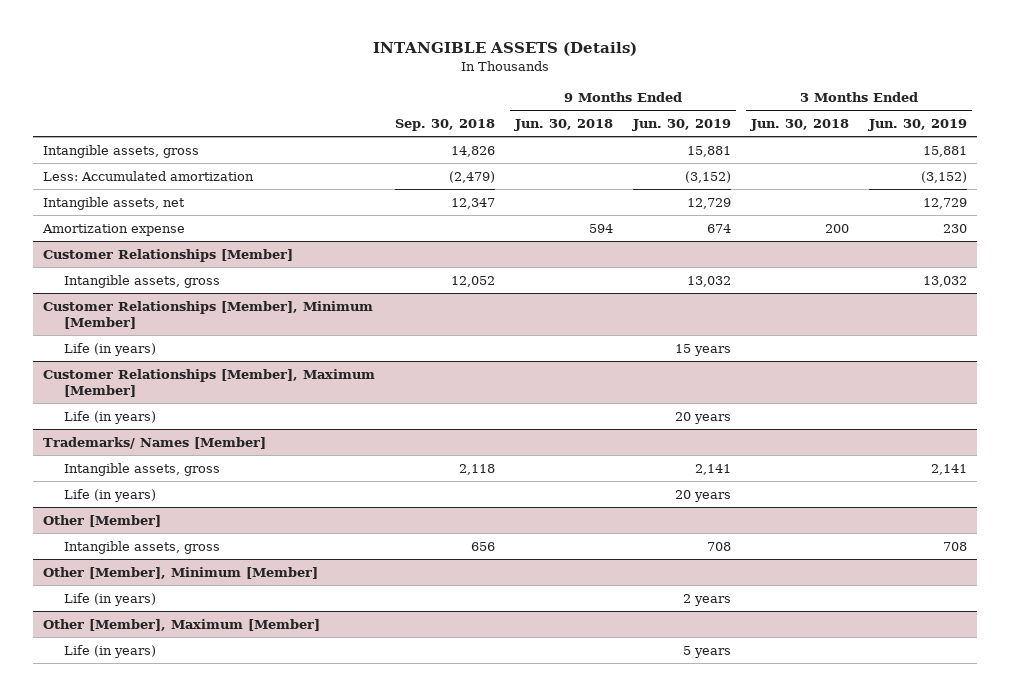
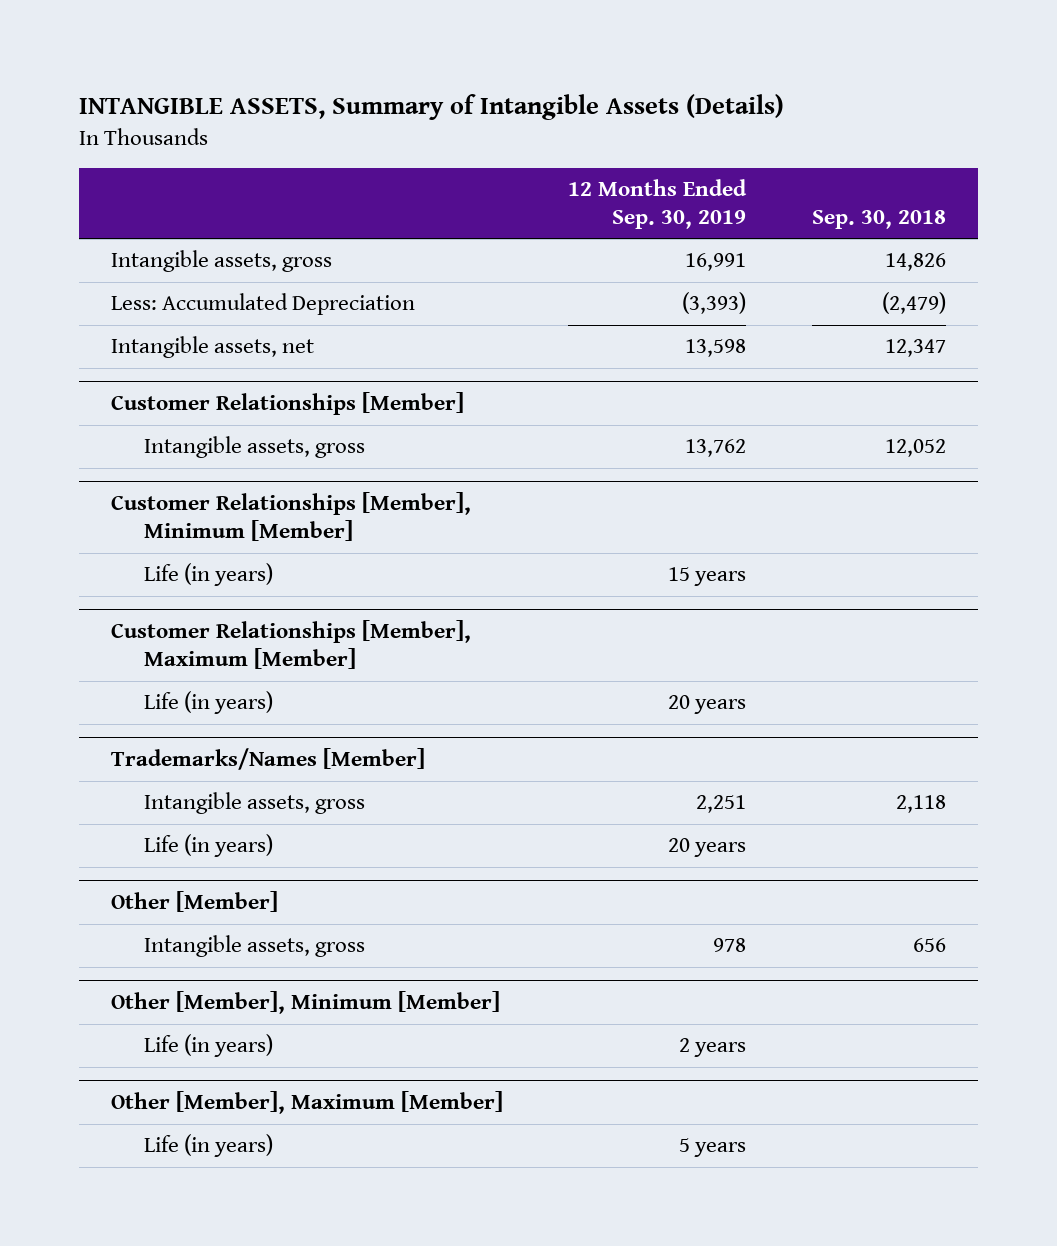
- INTANGIBLE ASSETS (Details)
+ INTANGIBLE ASSETS, Summary of Intangible Assets (Details)
- | Sep. 30, 2018 | 9 Months Ended Jun. 30, 2018 | 9 Months Ended Jun. 30, 2019 | 3 Months Ended Jun. 30, 2018 | 3 Months Ended Jun. 30, 2019
+ | 12 Months Ended Sep. 30, 2019 | Sep. 30, 2018
- Less: Accumulated amortization | (2,479) | | (3,152) | | (3,152)
+ Less: Accumulated Depreciation | (3,393) | (2,479)
- Amortization expense | | 594 | 674 | 200 | 230
- Trademarks/ Names [Member]
+ Trademarks/Names [Member]

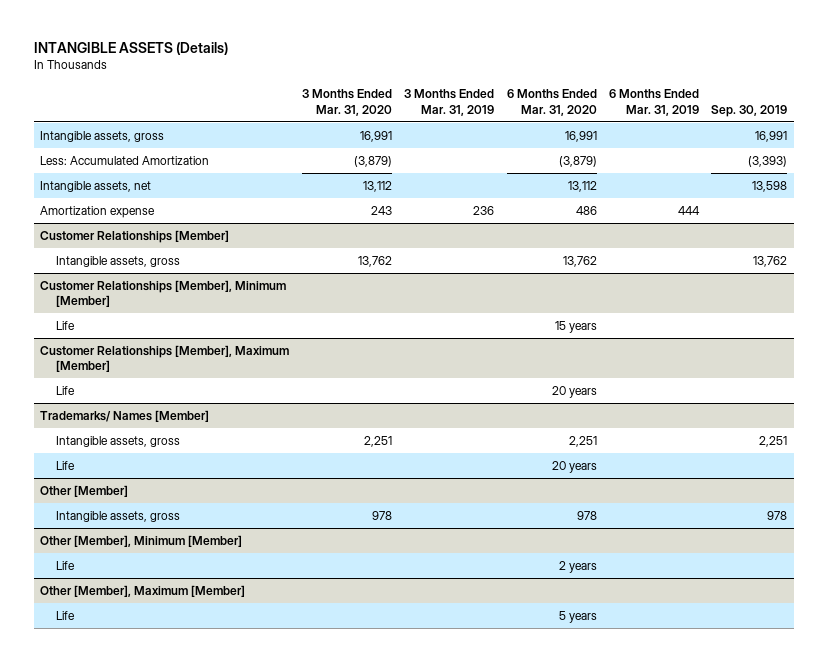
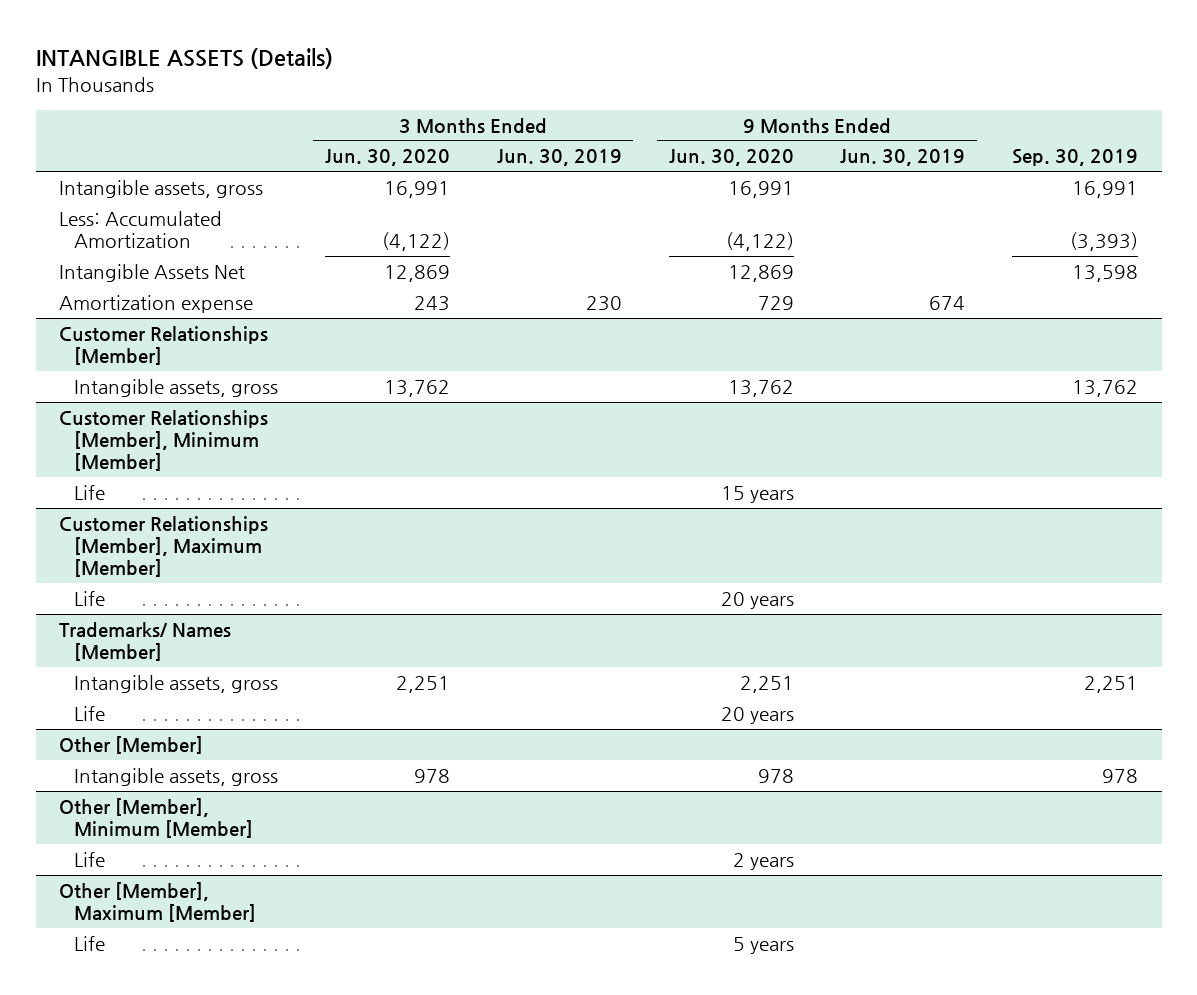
- | 3 Months Ended Mar. 31, 2020 | 3 Months Ended Mar. 31, 2019 | 6 Months Ended Mar. 31, 2020 | 6 Months Ended Mar. 31, 2019 | Sep. 30, 2019
+ | 3 Months Ended Jun. 30, 2020 | 3 Months Ended Jun. 30, 2019 | 9 Months Ended Jun. 30, 2020 | 9 Months Ended Jun. 30, 2019 | Sep. 30, 2019
- Intangible assets, net | 13,112 | | 13,112 | | 13,598
+ Intangible Assets Net | 12,869 | | 12,869 | | 13,598

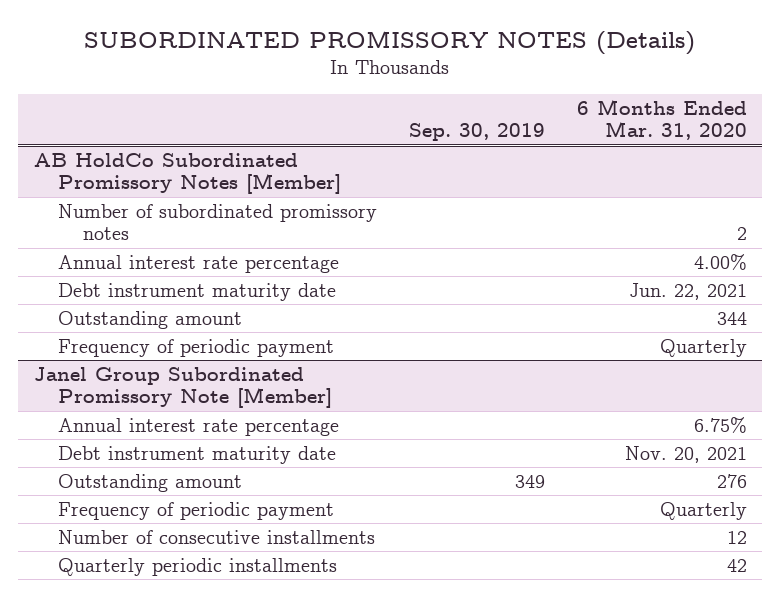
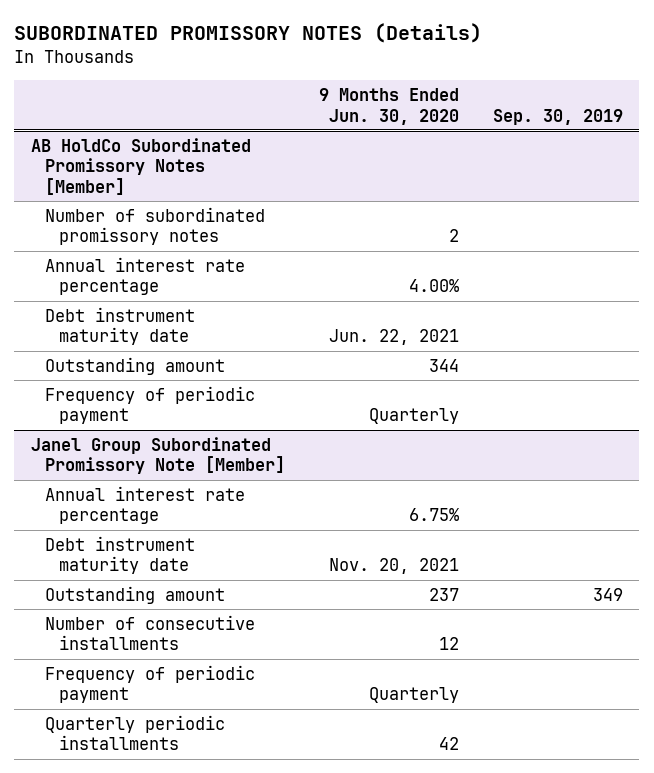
- | Sep. 30, 2019 | 6 Months Ended Mar. 31, 2020
+ | 9 Months Ended Jun. 30, 2020 | Sep. 30, 2019
@ Janel Group Subordinated Promissory Note [Member]
moved down: Frequency of periodic payment | Quarterly |

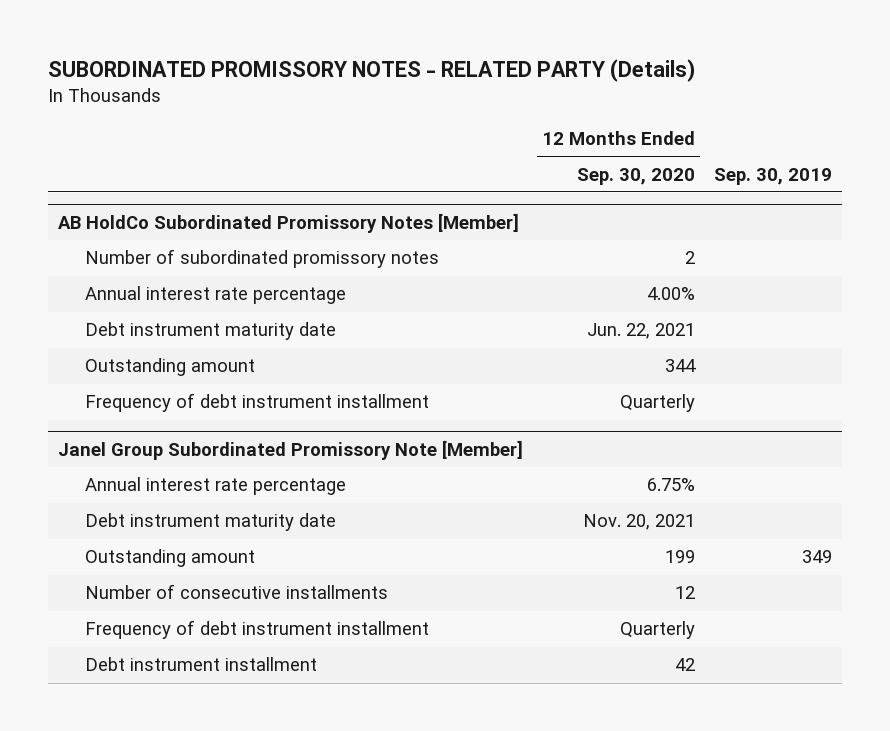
- SUBORDINATED PROMISSORY NOTES (Details)
+ SUBORDINATED PROMISSORY NOTES - RELATED PARTY (Details)
- | 9 Months Ended Jun. 30, 2020 | Sep. 30, 2019
+ | 12 Months Ended Sep. 30, 2020 | Sep. 30, 2019
@ AB HoldCo Subordinated Promissory Notes [Member]
- Frequency of periodic payment | Quarterly |
+ Frequency of debt instrument installment | Quarterly |
@ Janel Group Subordinated Promissory Note [Member]
- Frequency of periodic payment | Quarterly |
- Quarterly periodic installments | 42 |
+ Frequency of debt instrument installment | Quarterly |
+ Debt instrument installment | 42 |

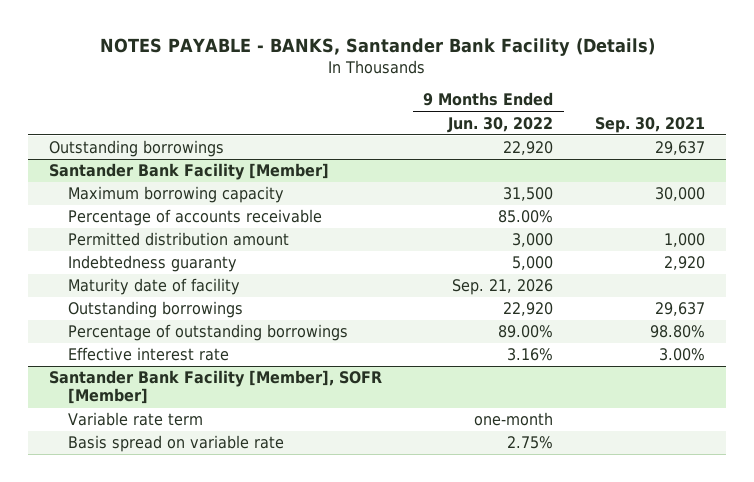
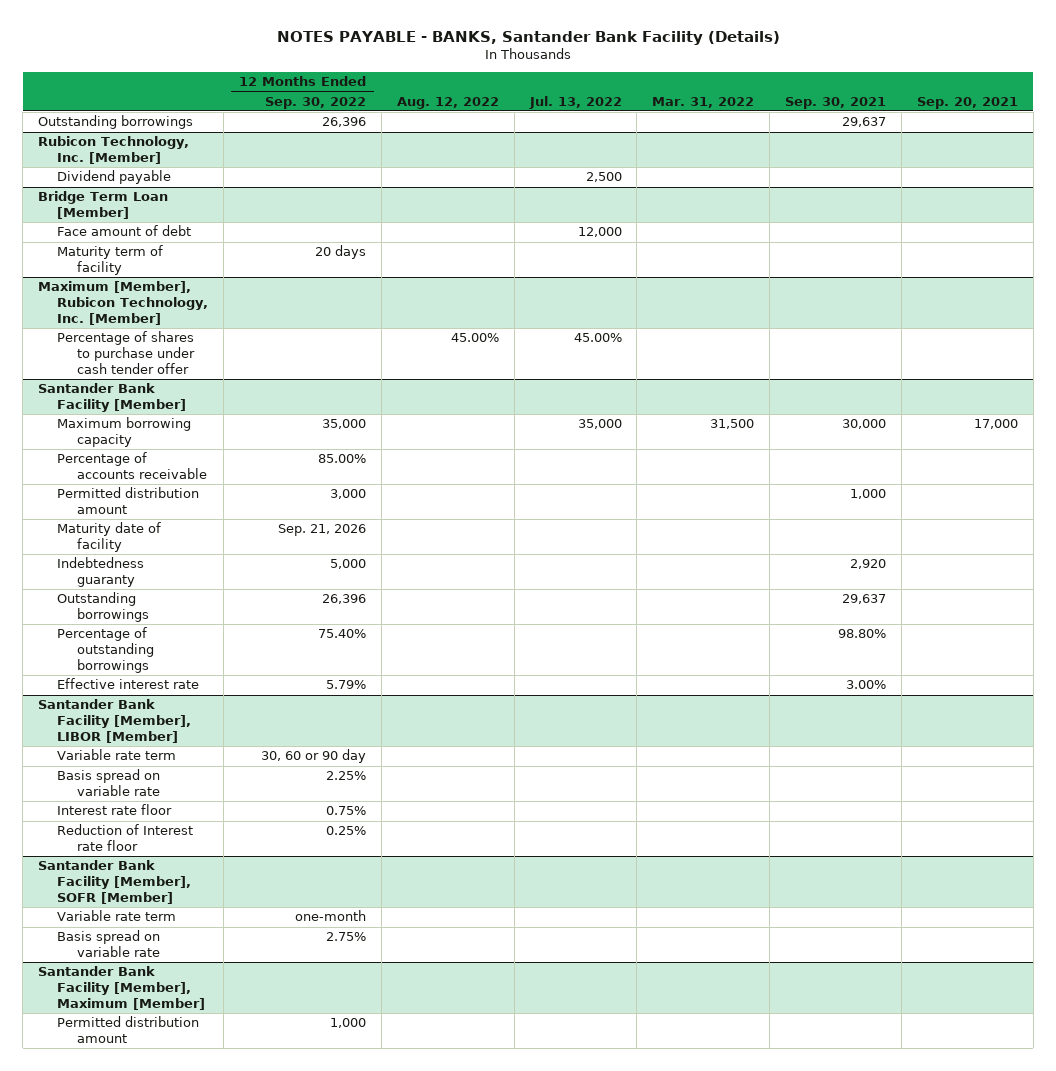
- | 9 Months Ended Jun. 30, 2022 | Sep. 30, 2021
+ | 12 Months Ended Sep. 30, 2022 | Aug. 12, 2022 | Jul. 13, 2022 | Mar. 31, 2022 | Sep. 30, 2021 | Sep. 20, 2021
+ Rubicon Technology, Inc. [Member]
+ Dividend payable | | | 2,500 | | |
+ Bridge Term Loan [Member]
+ Face amount of debt | | | 12,000 | | |
+ Maturity term of facility | 20 days | | | | |
+ Maximum [Member], Rubicon Technology, Inc. [Member]
+ Percentage of shares to purchase under cash tender offer | | 45.00% | 45.00% | | |
@ Santander Bank Facility [Member]
moved down: Indebtedness guaranty | 5,000 | | | | 2,920 |
+ Santander Bank Facility [Member], LIBOR [Member]
+ Variable rate term | 30, 60 or 90 day | | | | |
+ Basis spread on variable rate | 2.25% | | | | |
+ Interest rate floor | 0.75% | | | | |
+ Reduction of Interest rate floor | 0.25% | | | | |
+ Santander Bank Facility [Member], Maximum [Member]
+ Permitted distribution amount | 1,000 | | | | |

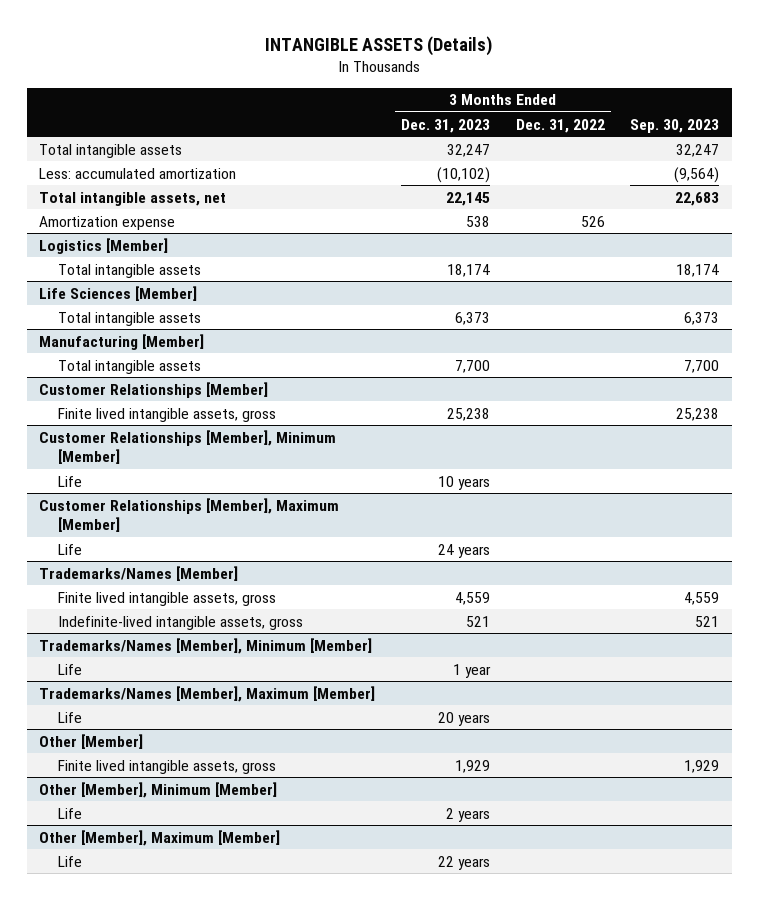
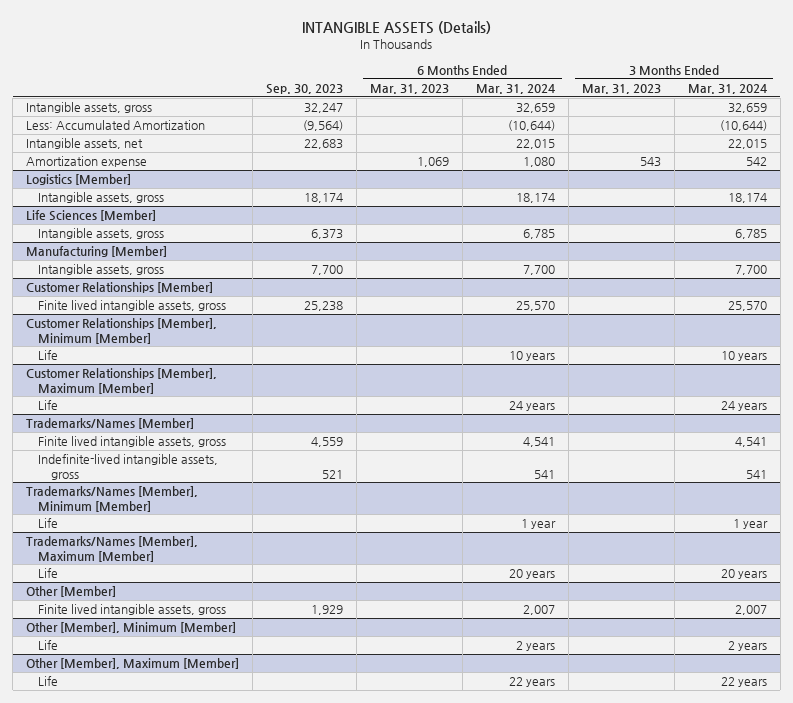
- | 3 Months Ended Dec. 31, 2023 | 3 Months Ended Dec. 31, 2022 | Sep. 30, 2023
+ | Sep. 30, 2023 | 6 Months Ended Mar. 31, 2023 | 6 Months Ended Mar. 31, 2024 | 3 Months Ended Mar. 31, 2023 | 3 Months Ended Mar. 31, 2024
- Total intangible assets | 32,247 | | 32,247
- Less: accumulated amortization | (10,102) | | (9,564)
- Total intangible assets, net | 22,145 | | 22,683
+ Intangible assets, gross | 32,247 | | 32,659 | | 32,659
+ Less: Accumulated Amortization | (9,564) | | (10,644) | | (10,644)
+ Intangible assets, net | 22,683 | | 22,015 | | 22,015
@ Logistics [Member]
- Total intangible assets | 18,174 | | 18,174
+ Intangible assets, gross | 18,174 | | 18,174 | | 18,174
@ Life Sciences [Member]
- Total intangible assets | 6,373 | | 6,373
+ Intangible assets, gross | 6,373 | | 6,785 | | 6,785
@ Manufacturing [Member]
- Total intangible assets | 7,700 | | 7,700
+ Intangible assets, gross | 7,700 | | 7,700 | | 7,700

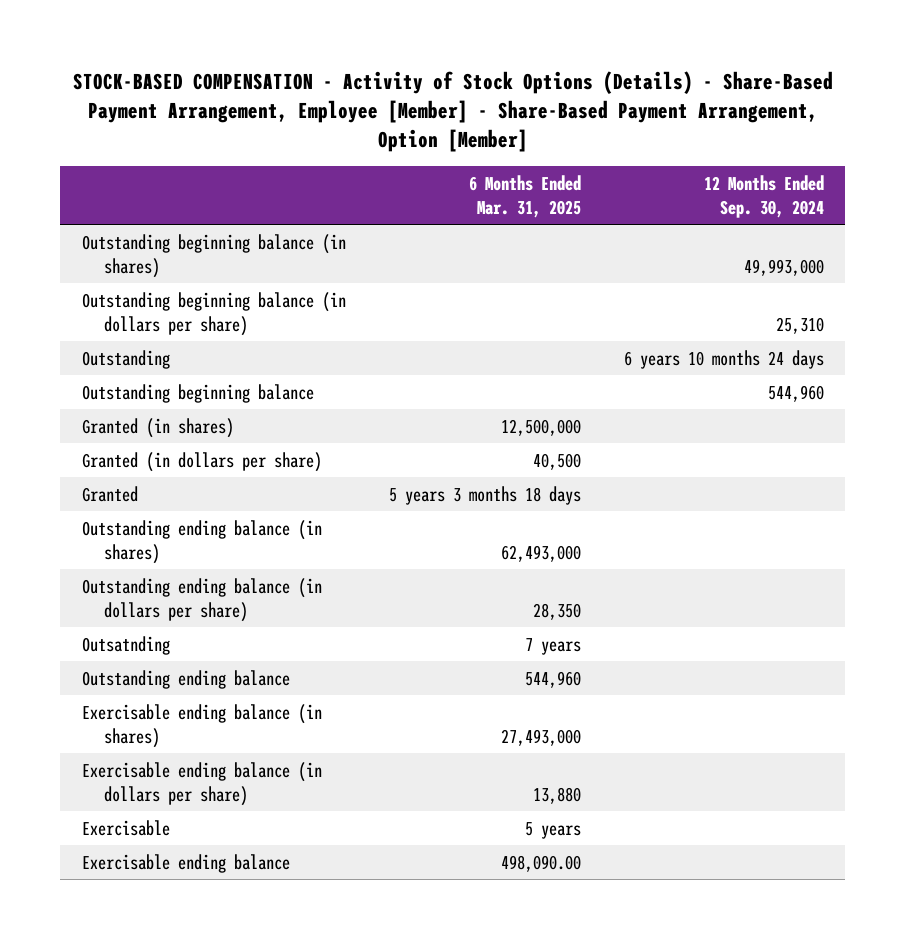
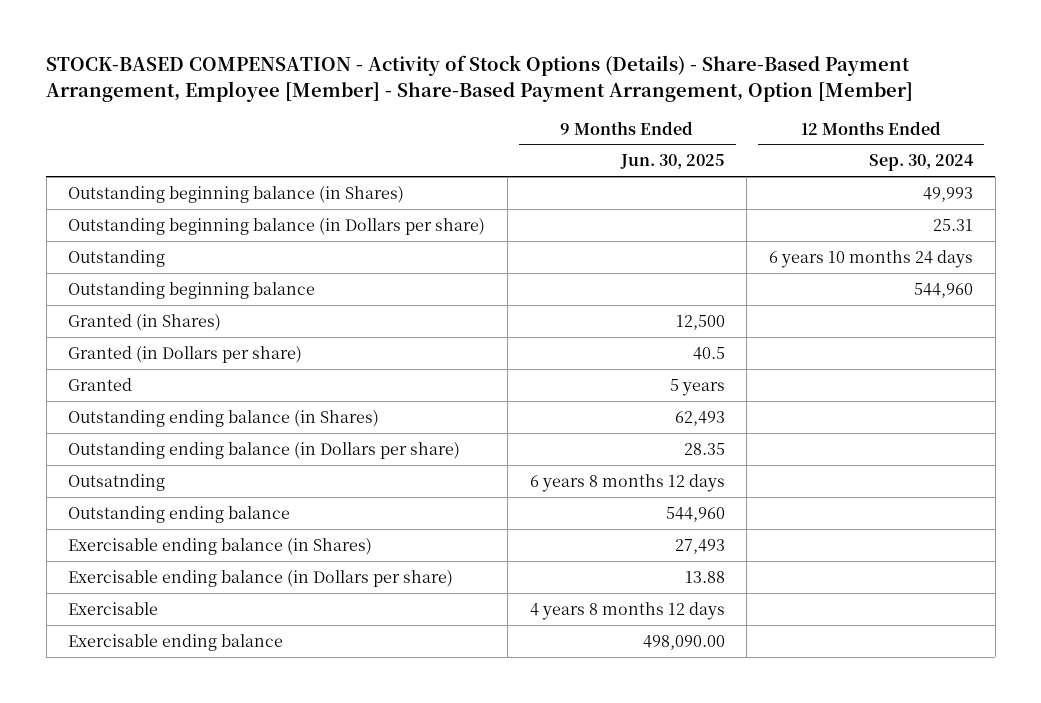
- | 6 Months Ended Mar. 31, 2025 | 12 Months Ended Sep. 30, 2024
+ | 9 Months Ended Jun. 30, 2025 | 12 Months Ended Sep. 30, 2024
- Outstanding beginning balance (in shares) | | 49,993,000
- Outstanding beginning balance (in dollars per share) | | 25,310
+ Outstanding beginning balance (in Shares) | | 49,993
+ Outstanding beginning balance (in Dollars per share) | | 25.31
- Granted (in shares) | 12,500,000 |
- Granted (in dollars per share) | 40,500 |
+ Granted (in Shares) | 12,500 |
+ Granted (in Dollars per share) | 40.5 |
- Outstanding ending balance (in shares) | 62,493,000 |
- Outstanding ending balance (in dollars per share) | 28,350 |
+ Outstanding ending balance (in Shares) | 62,493 |
+ Outstanding ending balance (in Dollars per share) | 28.35 |
- Exercisable ending balance (in shares) | 27,493,000 |
- Exercisable ending balance (in dollars per share) | 13,880 |
+ Exercisable ending balance (in Shares) | 27,493 |
+ Exercisable ending balance (in Dollars per share) | 13.88 |

